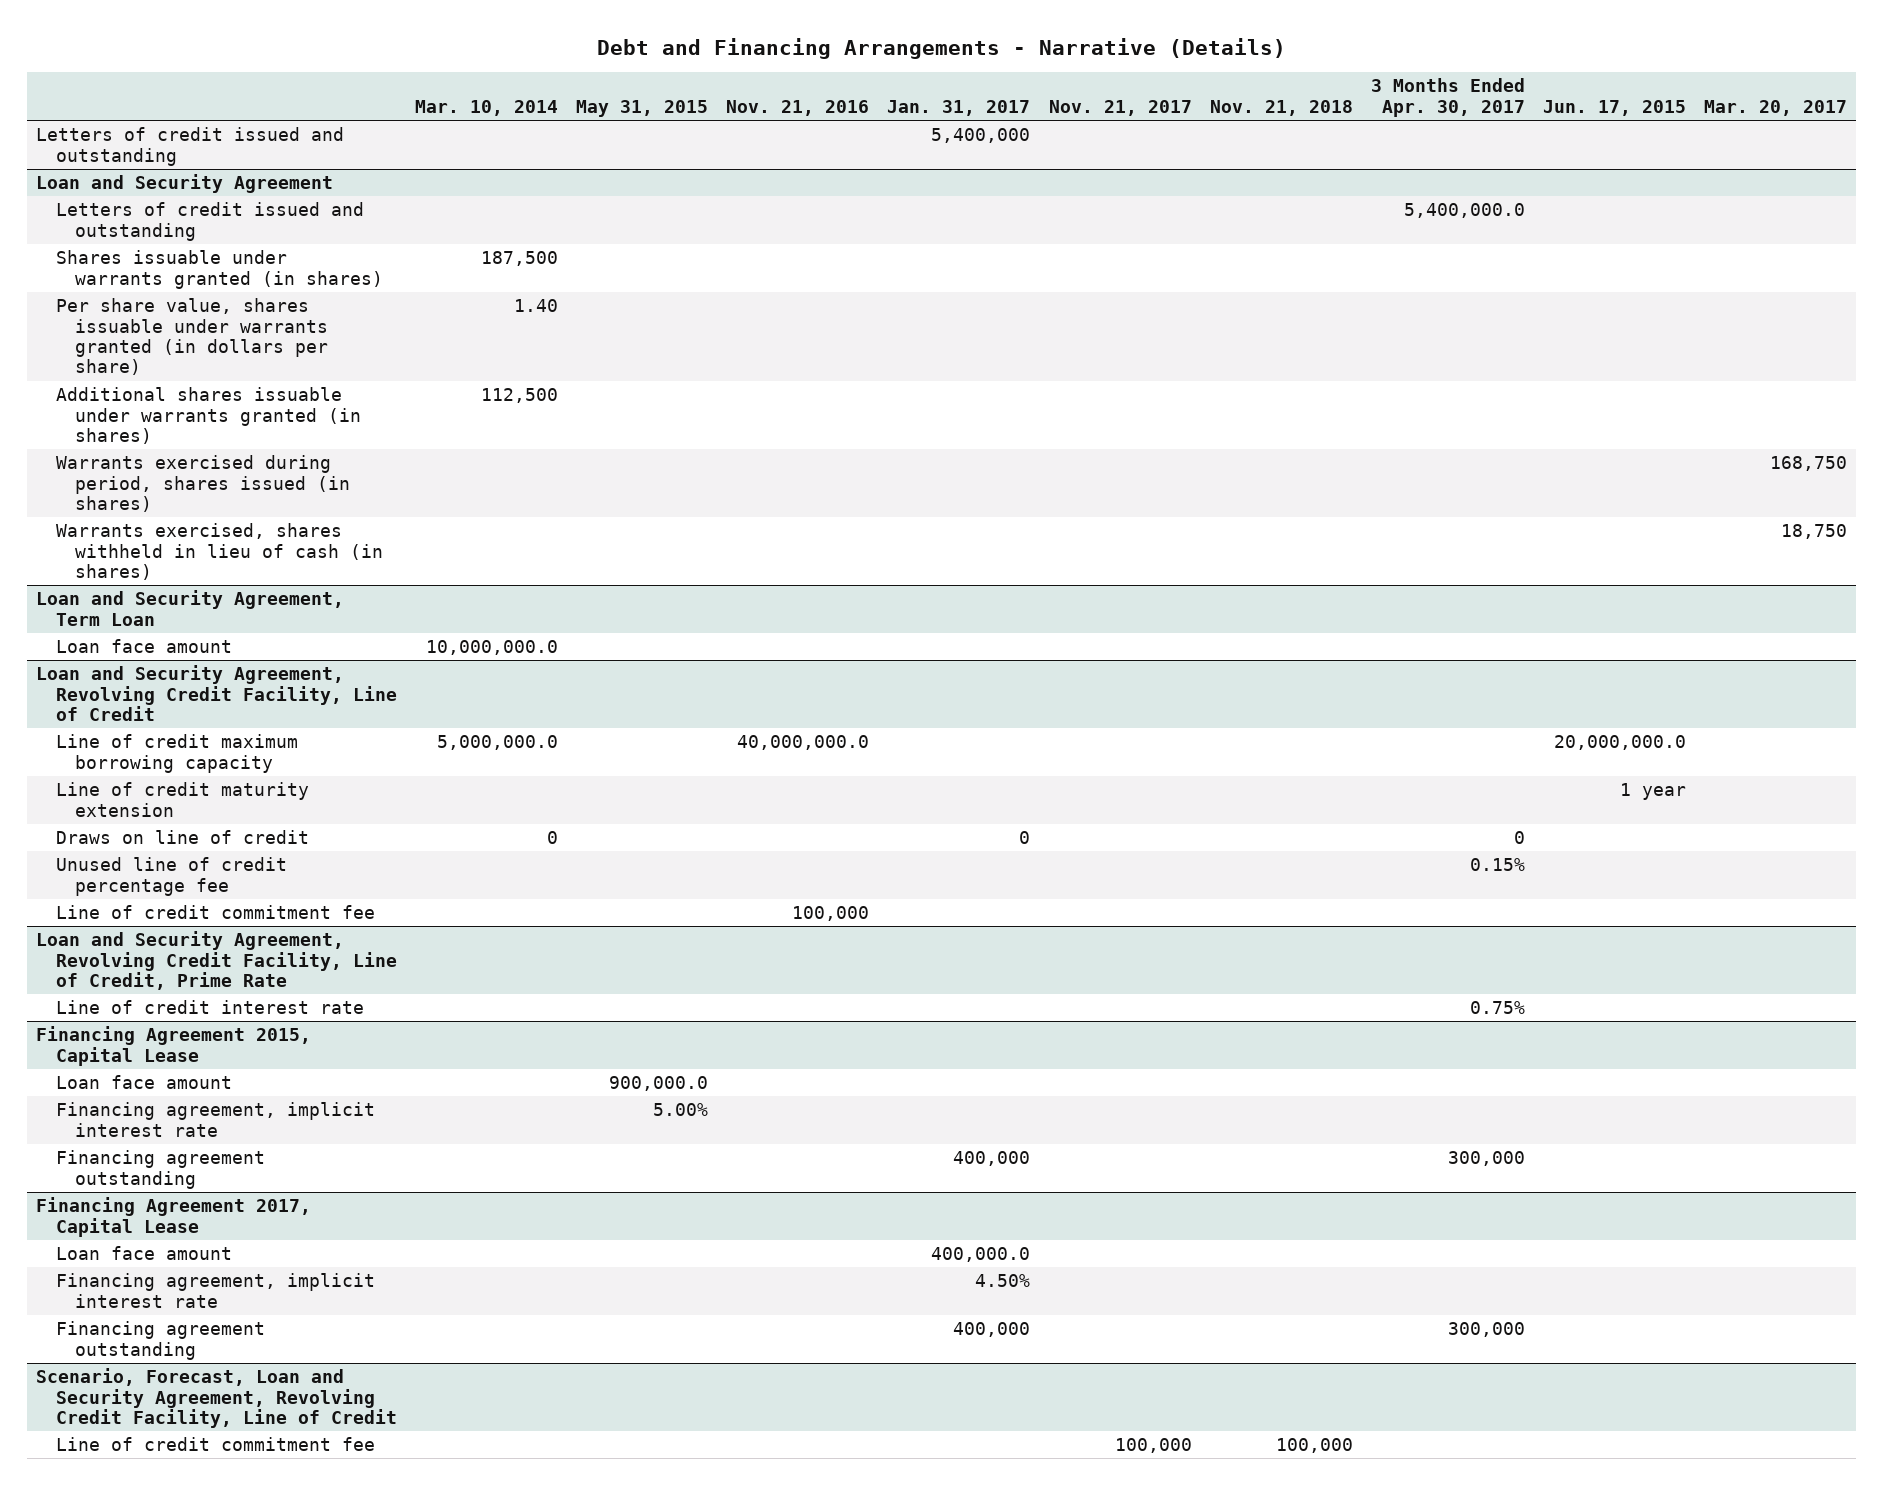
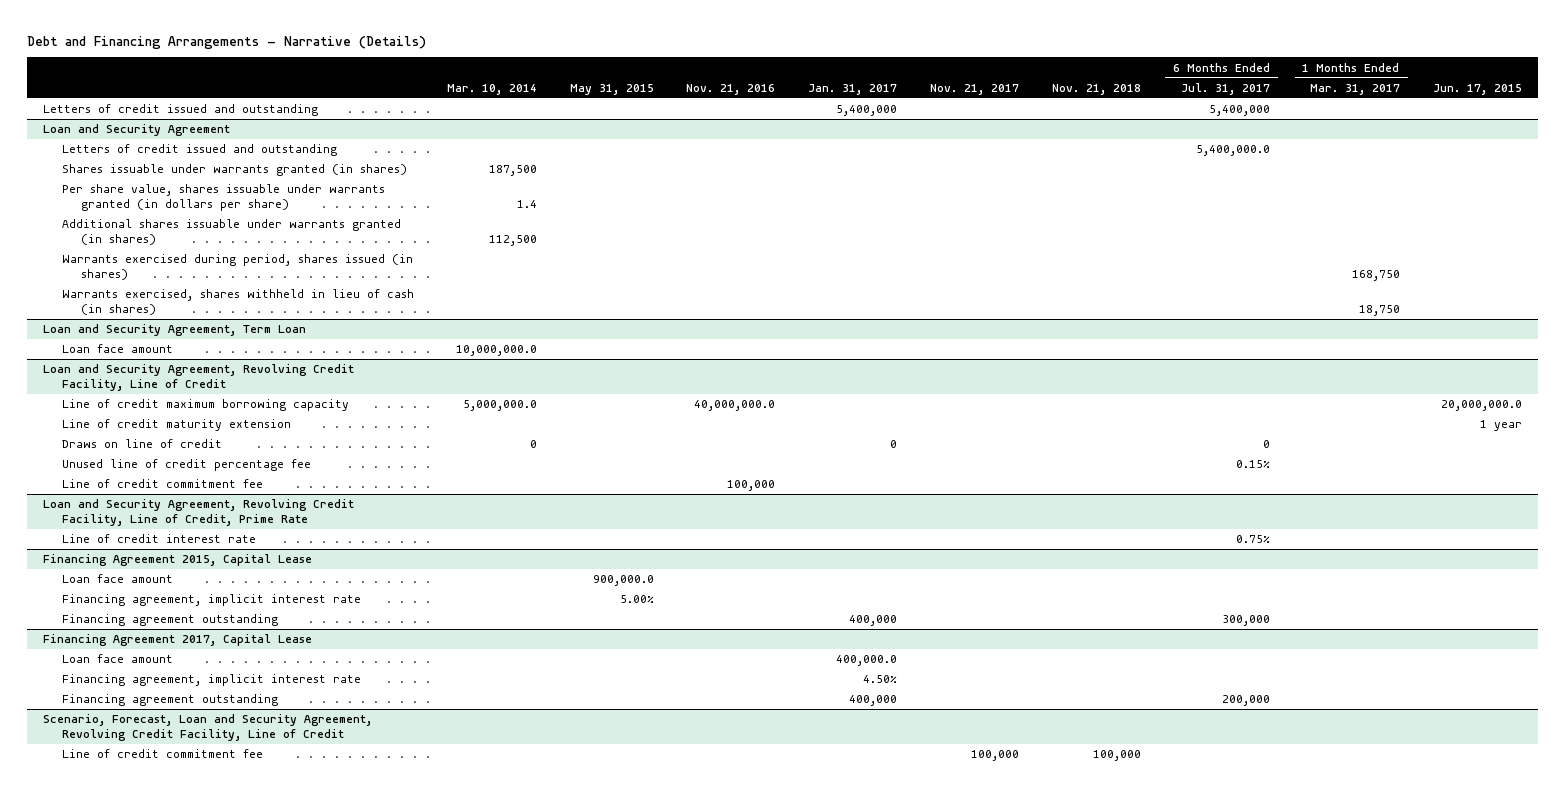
- | Mar. 10, 2014 | May 31, 2015 | Nov. 21, 2016 | Jan. 31, 2017 | Nov. 21, 2017 | Nov. 21, 2018 | 3 Months Ended Apr. 30, 2017 | Jun. 17, 2015 | Mar. 20, 2017
+ | Mar. 10, 2014 | May 31, 2015 | Nov. 21, 2016 | Jan. 31, 2017 | Nov. 21, 2017 | Nov. 21, 2018 | 6 Months Ended Jul. 31, 2017 | 1 Months Ended Mar. 31, 2017 | Jun. 17, 2015
@ Loan and Security Agreement
- Per share value, shares issuable under warrants granted (in dollars per share) | 1.40 | | | | | | | |
+ Per share value, shares issuable under warrants granted (in dollars per share) | 1.4 | | | | | | | |

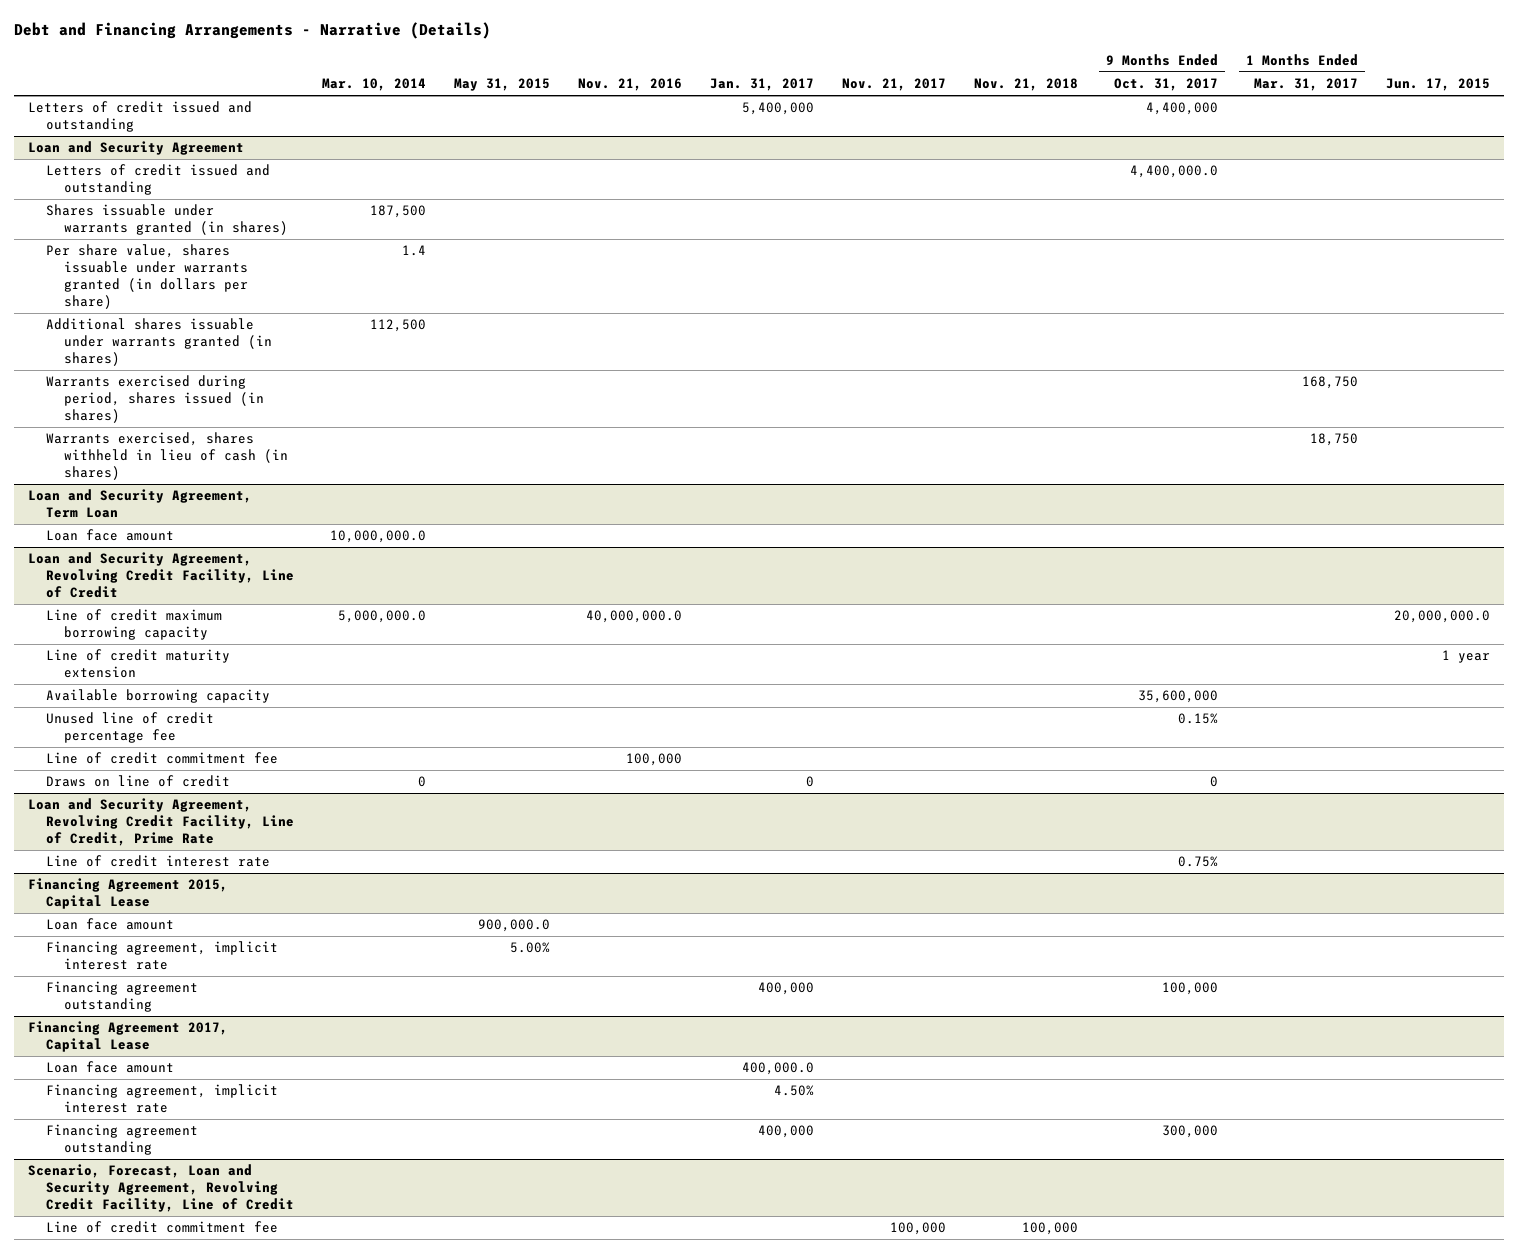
- | Mar. 10, 2014 | May 31, 2015 | Nov. 21, 2016 | Jan. 31, 2017 | Nov. 21, 2017 | Nov. 21, 2018 | 6 Months Ended Jul. 31, 2017 | 1 Months Ended Mar. 31, 2017 | Jun. 17, 2015
+ | Mar. 10, 2014 | May 31, 2015 | Nov. 21, 2016 | Jan. 31, 2017 | Nov. 21, 2017 | Nov. 21, 2018 | 9 Months Ended Oct. 31, 2017 | 1 Months Ended Mar. 31, 2017 | Jun. 17, 2015
@ Loan and Security Agreement, Revolving Credit Facility, Line of Credit
+ Available borrowing capacity | | | | | | | 35,600,000 | |
moved down: Draws on line of credit | 0 | | | 0 | | | 0 | |

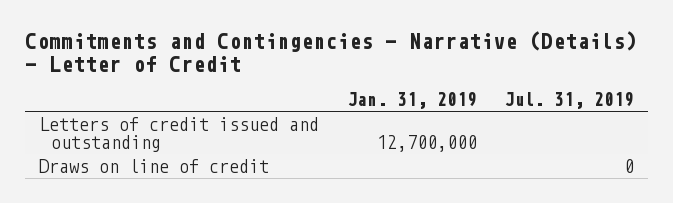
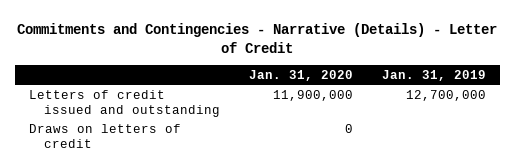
- | Jan. 31, 2019 | Jul. 31, 2019
+ | Jan. 31, 2020 | Jan. 31, 2019
- Draws on line of credit | | 0
+ Draws on letters of credit | 0 |

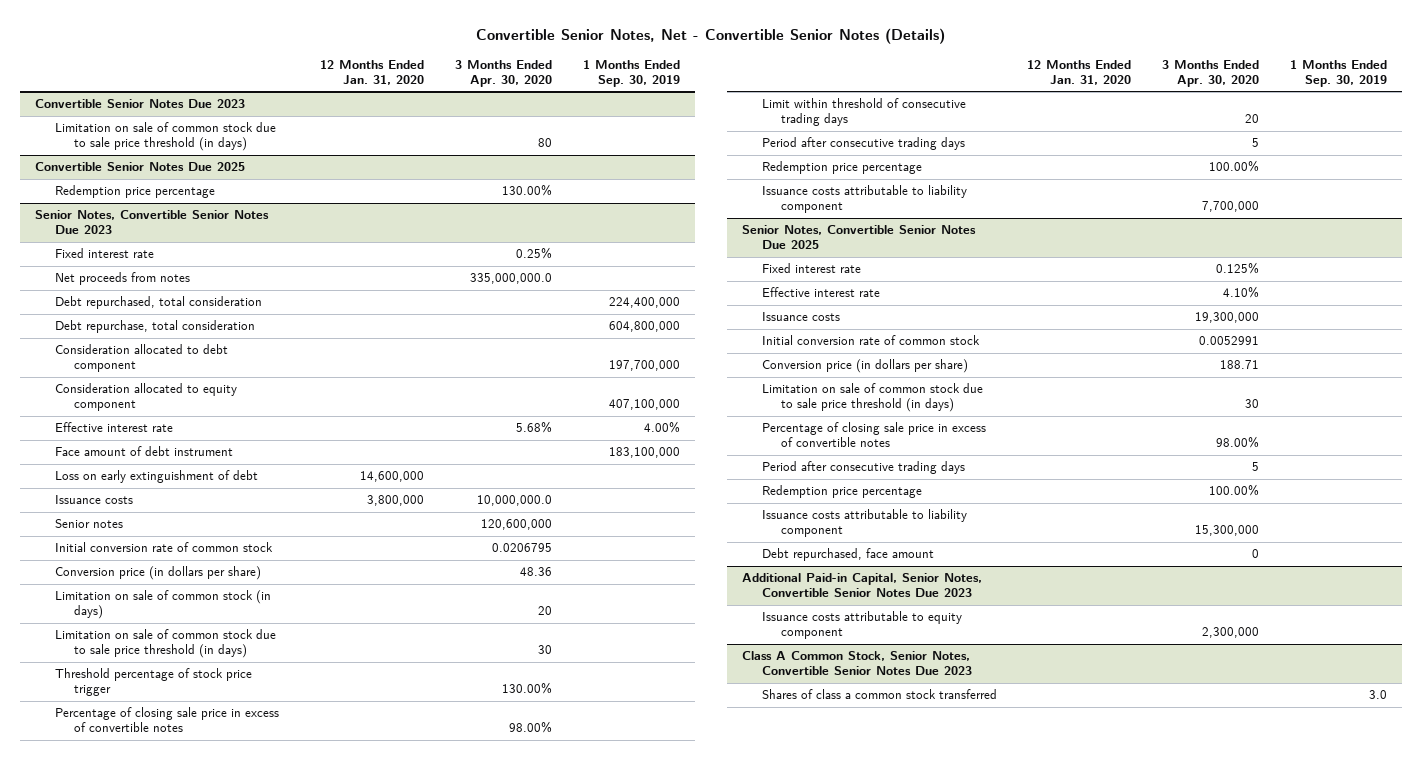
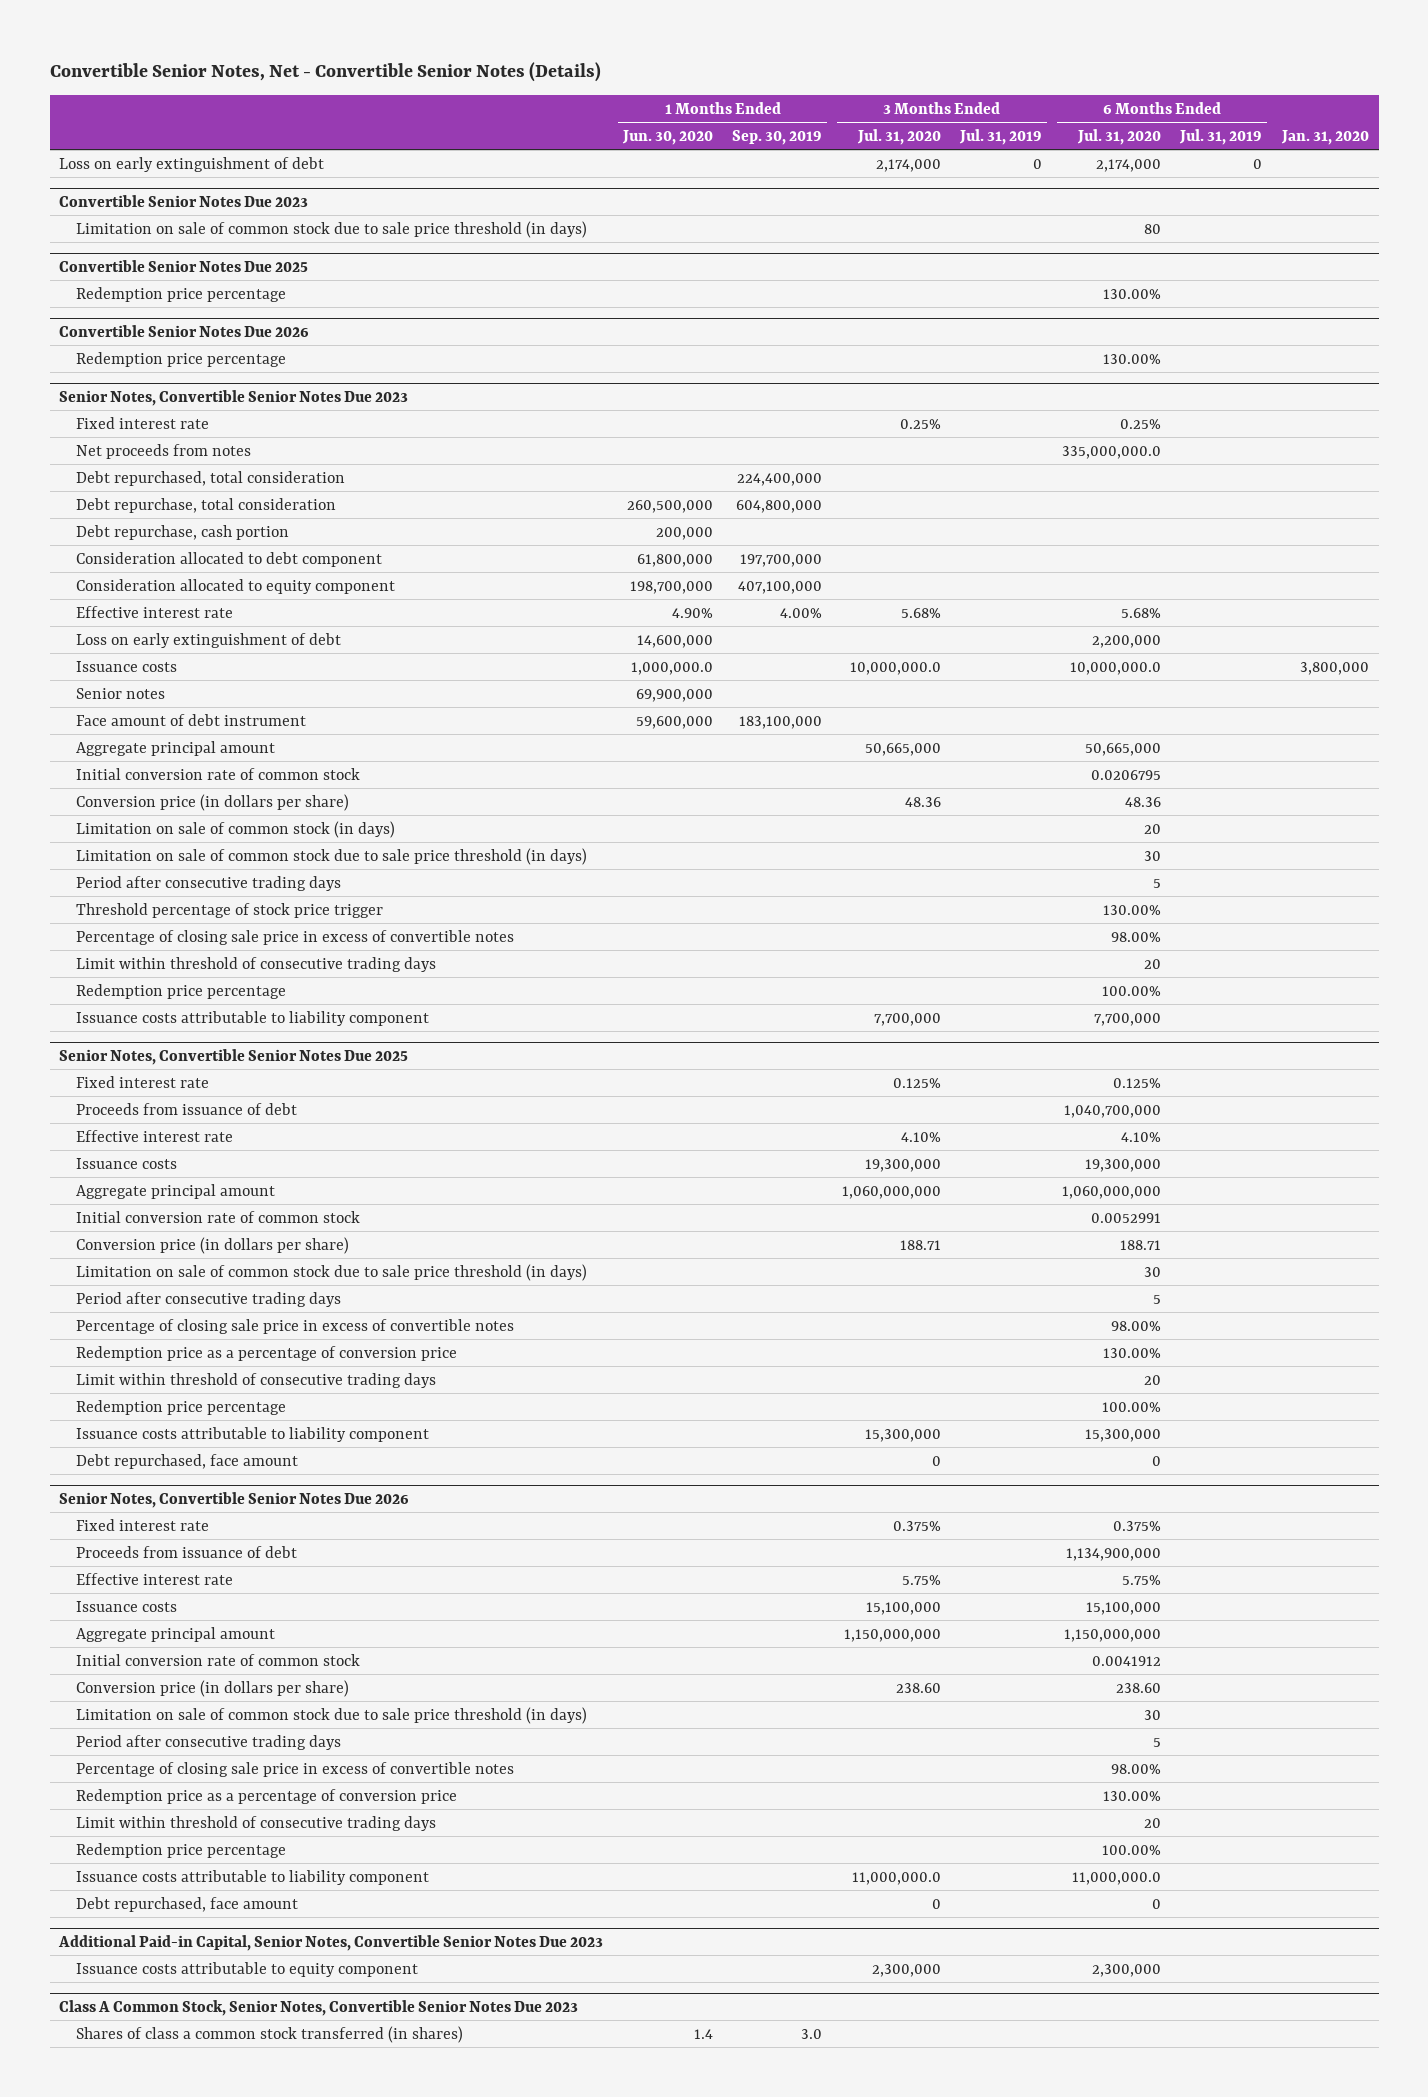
- | 12 Months Ended Jan. 31, 2020 | 3 Months Ended Apr. 30, 2020 | 1 Months Ended Sep. 30, 2019
+ | 1 Months Ended Jun. 30, 2020 | 1 Months Ended Sep. 30, 2019 | 3 Months Ended Jul. 31, 2020 | 3 Months Ended Jul. 31, 2019 | 6 Months Ended Jul. 31, 2020 | 6 Months Ended Jul. 31, 2019 | Jan. 31, 2020
+ Loss on early extinguishment of debt | | | 2,174,000 | 0 | 2,174,000 | 0 |
+ Convertible Senior Notes Due 2026
+ Redemption price percentage | | | | | 130.00% | |
@ Senior Notes, Convertible Senior Notes Due 2023
+ Debt repurchase, cash portion | 200,000 | | | | | |
moved down: Face amount of debt instrument | 59,600,000 | 183,100,000 | | | | |
+ Aggregate principal amount | | | 50,665,000 | | 50,665,000 | |
moved up: Period after consecutive trading days | | | | | 5 | |
@ Senior Notes, Convertible Senior Notes Due 2025
+ Proceeds from issuance of debt | | | | | 1,040,700,000 | |
+ Aggregate principal amount | | | 1,060,000,000 | | 1,060,000,000 | |
moved down: Percentage of closing sale price in excess of convertible notes | | | | | 98.00% | |
+ Redemption price as a percentage of conversion price | | | | | 130.00% | |
+ Limit within threshold of consecutive trading days | | | | | 20 | |
+ Senior Notes, Convertible Senior Notes Due 2026
+ Fixed interest rate | | | 0.375% | | 0.375% | |
+ Proceeds from issuance of debt | | | | | 1,134,900,000 | |
+ Effective interest rate | | | 5.75% | | 5.75% | |
+ Issuance costs | | | 15,100,000 | | 15,100,000 | |
+ Aggregate principal amount | | | 1,150,000,000 | | 1,150,000,000 | |
+ Initial conversion rate of common stock | | | | | 0.0041912 | |
+ Conversion price (in dollars per share) | | | 238.60 | | 238.60 | |
+ Limitation on sale of common stock due to sale price threshold (in days) | | | | | 30 | |
+ Period after consecutive trading days | | | | | 5 | |
+ Percentage of closing sale price in excess of convertible notes | | | | | 98.00% | |
+ Redemption price as a percentage of conversion price | | | | | 130.00% | |
+ Limit within threshold of consecutive trading days | | | | | 20 | |
+ Redemption price percentage | | | | | 100.00% | |
+ Issuance costs attributable to liability component | | | 11,000,000.0 | | 11,000,000.0 | |
+ Debt repurchased, face amount | | | 0 | | 0 | |
@ Class A Common Stock, Senior Notes, Convertible Senior Notes Due 2023
- Shares of class a common stock transferred | | | 3.0
+ Shares of class a common stock transferred (in shares) | 1.4 | 3.0 | | | | |

